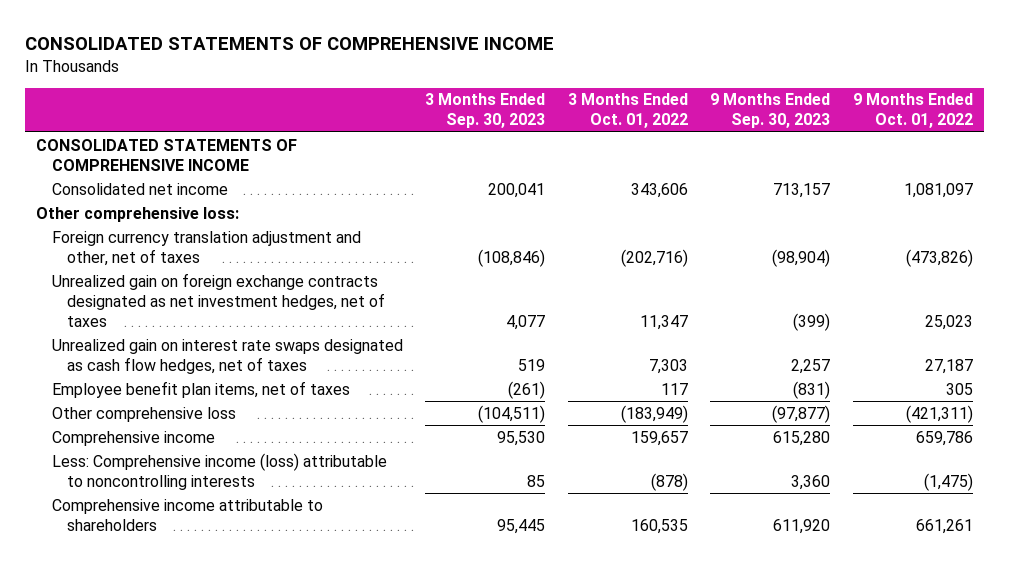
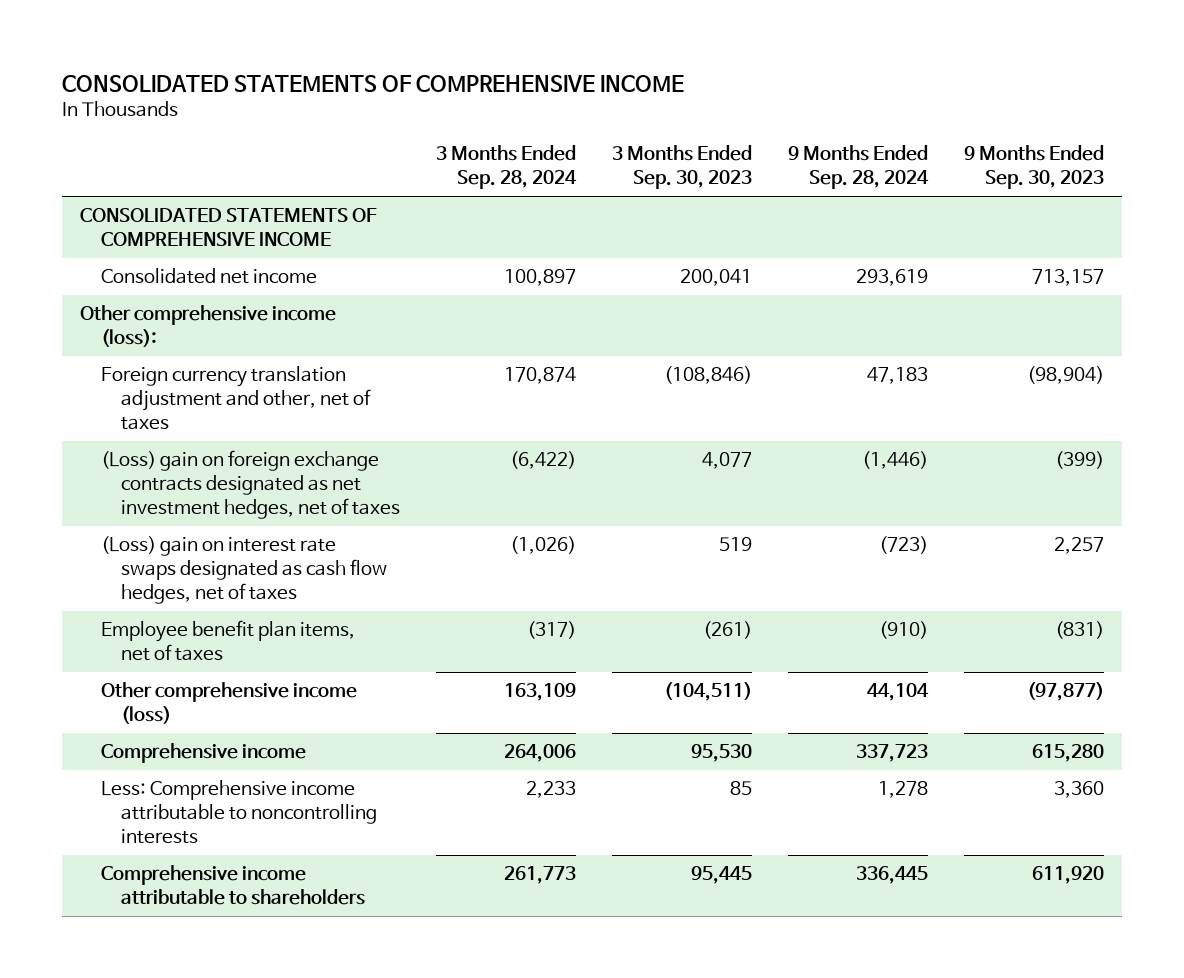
- | 3 Months Ended Sep. 30, 2023 | 3 Months Ended Oct. 01, 2022 | 9 Months Ended Sep. 30, 2023 | 9 Months Ended Oct. 01, 2022
+ | 3 Months Ended Sep. 28, 2024 | 3 Months Ended Sep. 30, 2023 | 9 Months Ended Sep. 28, 2024 | 9 Months Ended Sep. 30, 2023
- Other comprehensive loss:
+ Other comprehensive income (loss):
- Unrealized gain on foreign exchange contracts designated as net investment hedges, net of taxes | 4,077 | 11,347 | (399) | 25,023
- Unrealized gain on interest rate swaps designated as cash flow hedges, net of taxes | 519 | 7,303 | 2,257 | 27,187
+ (Loss) gain on foreign exchange contracts designated as net investment hedges, net of taxes | (6,422) | 4,077 | (1,446) | (399)
+ (Loss) gain on interest rate swaps designated as cash flow hedges, net of taxes | (1,026) | 519 | (723) | 2,257
- Other comprehensive loss | (104,511) | (183,949) | (97,877) | (421,311)
+ Other comprehensive income (loss) | 163,109 | (104,511) | 44,104 | (97,877)
- Less: Comprehensive income (loss) attributable to noncontrolling interests | 85 | (878) | 3,360 | (1,475)
+ Less: Comprehensive income attributable to noncontrolling interests | 2,233 | 85 | 1,278 | 3,360

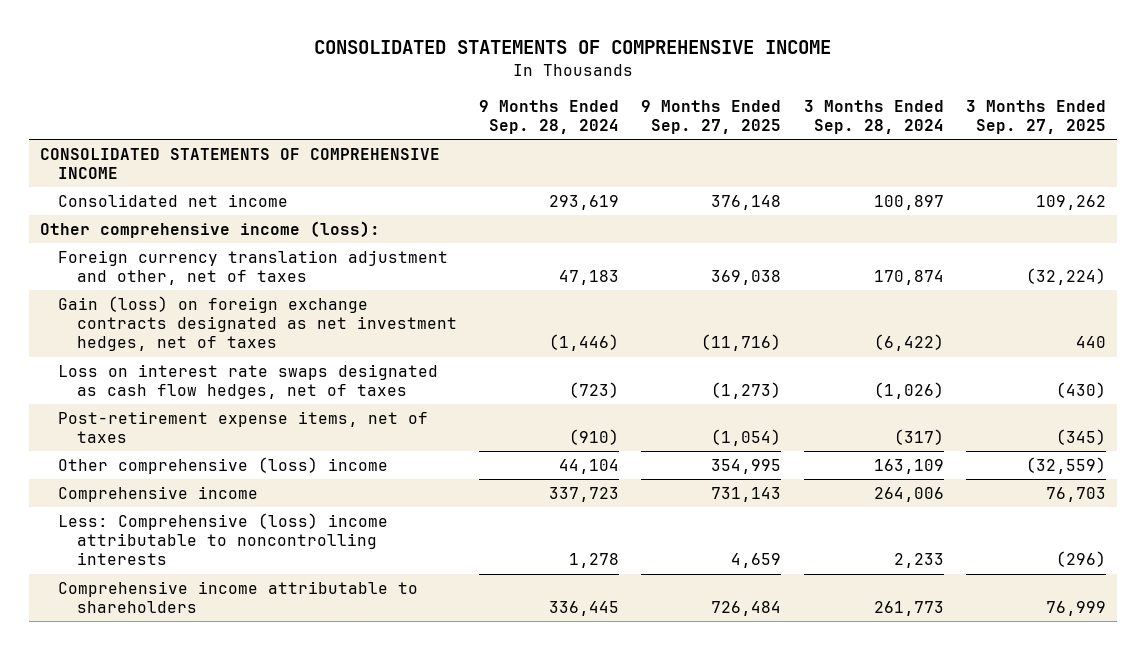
- | 3 Months Ended Sep. 28, 2024 | 3 Months Ended Sep. 30, 2023 | 9 Months Ended Sep. 28, 2024 | 9 Months Ended Sep. 30, 2023
+ | 9 Months Ended Sep. 28, 2024 | 9 Months Ended Sep. 27, 2025 | 3 Months Ended Sep. 28, 2024 | 3 Months Ended Sep. 27, 2025
- (Loss) gain on foreign exchange contracts designated as net investment hedges, net of taxes | (6,422) | 4,077 | (1,446) | (399)
- (Loss) gain on interest rate swaps designated as cash flow hedges, net of taxes | (1,026) | 519 | (723) | 2,257
- Employee benefit plan items, net of taxes | (317) | (261) | (910) | (831)
- Other comprehensive income (loss) | 163,109 | (104,511) | 44,104 | (97,877)
+ Gain (loss) on foreign exchange contracts designated as net investment hedges, net of taxes | (1,446) | (11,716) | (6,422) | 440
+ Loss on interest rate swaps designated as cash flow hedges, net of taxes | (723) | (1,273) | (1,026) | (430)
+ Post-retirement expense items, net of taxes | (910) | (1,054) | (317) | (345)
+ Other comprehensive (loss) income | 44,104 | 354,995 | 163,109 | (32,559)
- Less: Comprehensive income attributable to noncontrolling interests | 2,233 | 85 | 1,278 | 3,360
+ Less: Comprehensive (loss) income attributable to noncontrolling interests | 1,278 | 4,659 | 2,233 | (296)

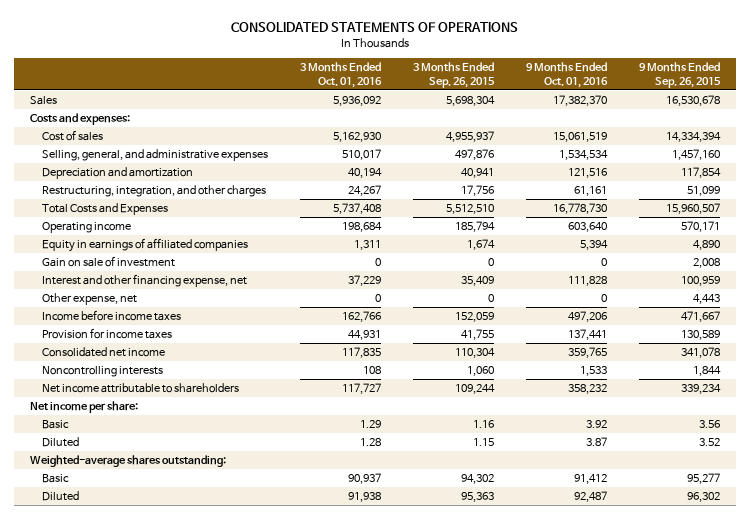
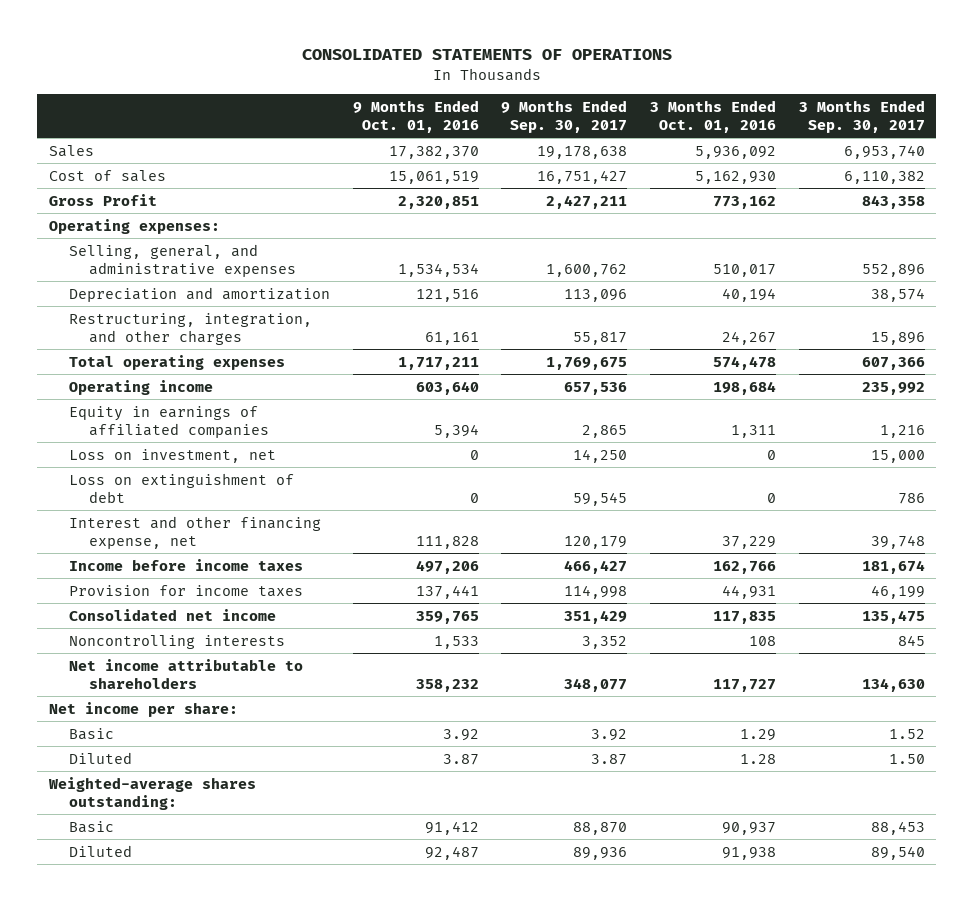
- | 3 Months Ended Oct. 01, 2016 | 3 Months Ended Sep. 26, 2015 | 9 Months Ended Oct. 01, 2016 | 9 Months Ended Sep. 26, 2015
+ | 9 Months Ended Oct. 01, 2016 | 9 Months Ended Sep. 30, 2017 | 3 Months Ended Oct. 01, 2016 | 3 Months Ended Sep. 30, 2017
- Costs and expenses:
+ Gross Profit | 2,320,851 | 2,427,211 | 773,162 | 843,358
+ Operating expenses:
- Total Costs and Expenses | 5,737,408 | 5,512,510 | 16,778,730 | 15,960,507
+ Total operating expenses | 1,717,211 | 1,769,675 | 574,478 | 607,366
- Gain on sale of investment | 0 | 0 | 0 | 2,008
+ Loss on investment, net | 0 | 14,250 | 0 | 15,000
+ Loss on extinguishment of debt | 0 | 59,545 | 0 | 786
- Other expense, net | 0 | 0 | 0 | 4,443

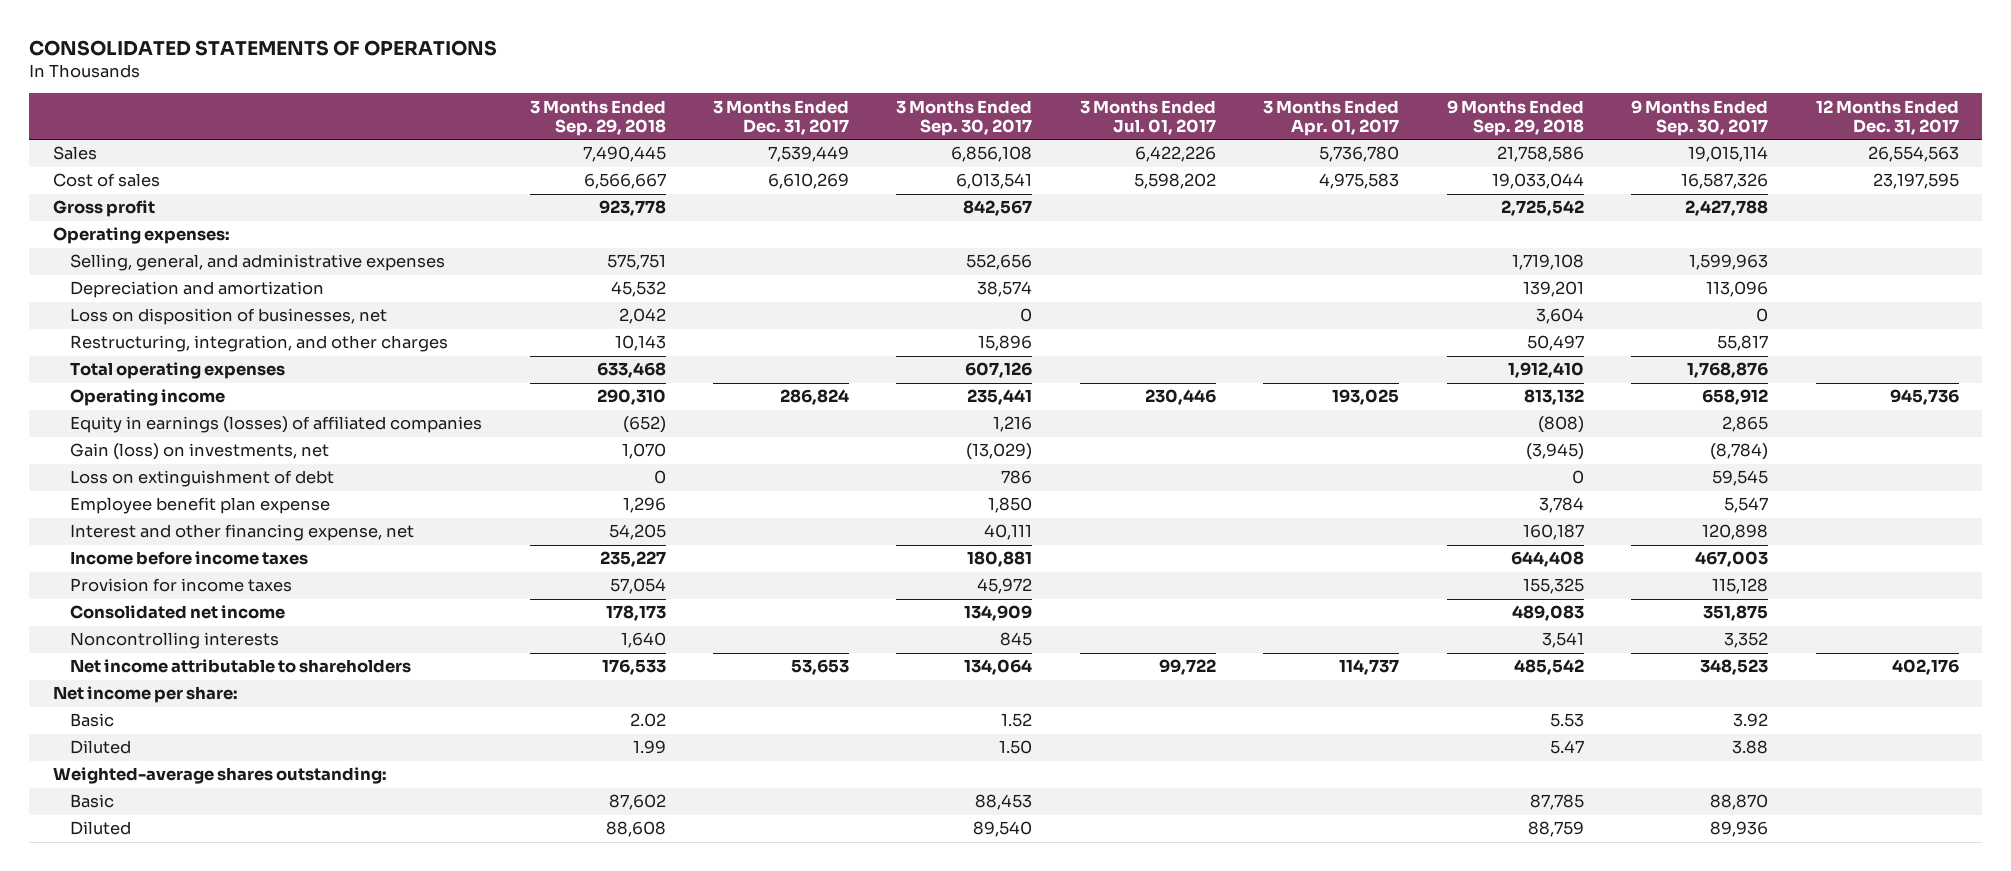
- | 9 Months Ended Oct. 01, 2016 | 9 Months Ended Sep. 30, 2017 | 3 Months Ended Oct. 01, 2016 | 3 Months Ended Sep. 30, 2017
+ | 3 Months Ended Sep. 29, 2018 | 3 Months Ended Dec. 31, 2017 | 3 Months Ended Sep. 30, 2017 | 3 Months Ended Jul. 01, 2017 | 3 Months Ended Apr. 01, 2017 | 9 Months Ended Sep. 29, 2018 | 9 Months Ended Sep. 30, 2017 | 12 Months Ended Dec. 31, 2017
- Sales | 17,382,370 | 19,178,638 | 5,936,092 | 6,953,740
- Cost of sales | 15,061,519 | 16,751,427 | 5,162,930 | 6,110,382
- Gross Profit | 2,320,851 | 2,427,211 | 773,162 | 843,358
+ Sales | 7,490,445 | 7,539,449 | 6,856,108 | 6,422,226 | 5,736,780 | 21,758,586 | 19,015,114 | 26,554,563
+ Cost of sales | 6,566,667 | 6,610,269 | 6,013,541 | 5,598,202 | 4,975,583 | 19,033,044 | 16,587,326 | 23,197,595
+ Gross profit | 923,778 | | 842,567 | | | 2,725,542 | 2,427,788 |
- Selling, general, and administrative expenses | 1,534,534 | 1,600,762 | 510,017 | 552,896
+ Selling, general, and administrative expenses | 575,751 | | 552,656 | | | 1,719,108 | 1,599,963 |
+ Loss on disposition of businesses, net | 2,042 | | 0 | | | 3,604 | 0 |
- Total operating expenses | 1,717,211 | 1,769,675 | 574,478 | 607,366
- Operating income | 603,640 | 657,536 | 198,684 | 235,992
- Equity in earnings of affiliated companies | 5,394 | 2,865 | 1,311 | 1,216
- Loss on investment, net | 0 | 14,250 | 0 | 15,000
+ Total operating expenses | 633,468 | | 607,126 | | | 1,912,410 | 1,768,876 |
+ Operating income | 290,310 | 286,824 | 235,441 | 230,446 | 193,025 | 813,132 | 658,912 | 945,736
+ Equity in earnings (losses) of affiliated companies | (652) | | 1,216 | | | (808) | 2,865 |
+ Gain (loss) on investments, net | 1,070 | | (13,029) | | | (3,945) | (8,784) |
- Interest and other financing expense, net | 111,828 | 120,179 | 37,229 | 39,748
- Income before income taxes | 497,206 | 466,427 | 162,766 | 181,674
- Provision for income taxes | 137,441 | 114,998 | 44,931 | 46,199
- Consolidated net income | 359,765 | 351,429 | 117,835 | 135,475
+ Employee benefit plan expense | 1,296 | | 1,850 | | | 3,784 | 5,547 |
+ Interest and other financing expense, net | 54,205 | | 40,111 | | | 160,187 | 120,898 |
+ Income before income taxes | 235,227 | | 180,881 | | | 644,408 | 467,003 |
+ Provision for income taxes | 57,054 | | 45,972 | | | 155,325 | 115,128 |
+ Consolidated net income | 178,173 | | 134,909 | | | 489,083 | 351,875 |
- Net income attributable to shareholders | 358,232 | 348,077 | 117,727 | 134,630
+ Net income attributable to shareholders | 176,533 | 53,653 | 134,064 | 99,722 | 114,737 | 485,542 | 348,523 | 402,176
- Diluted | 3.87 | 3.87 | 1.28 | 1.50
+ Diluted | 1.99 | | 1.50 | | | 5.47 | 3.88 |

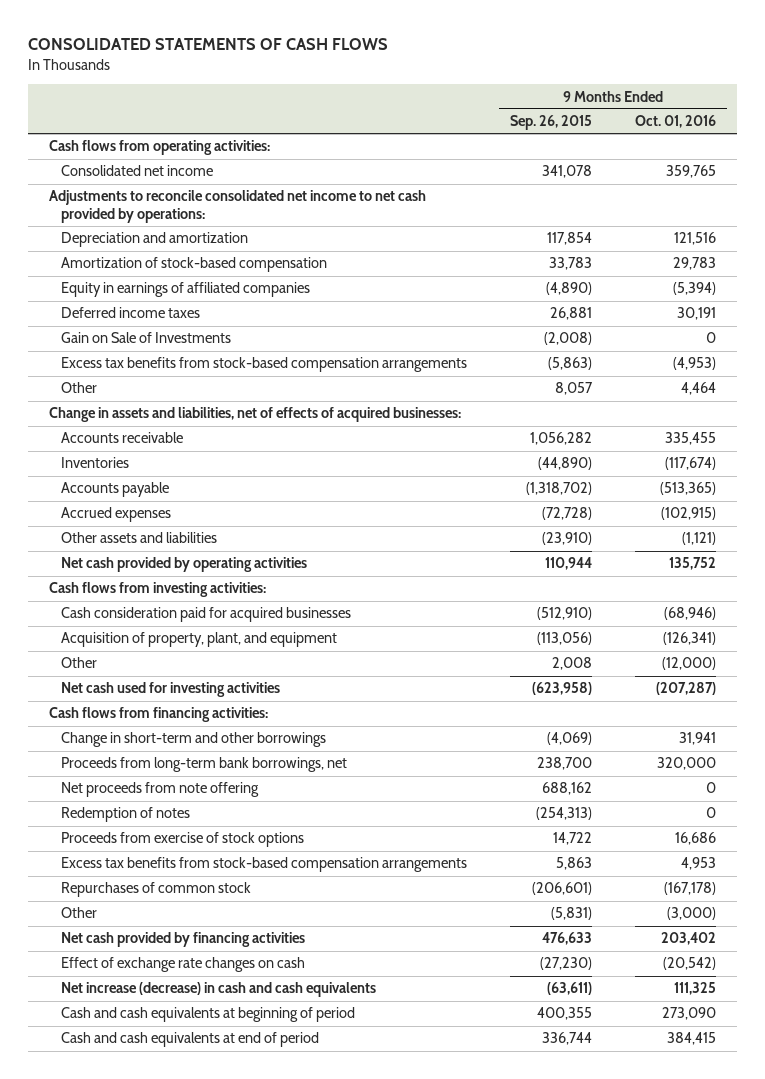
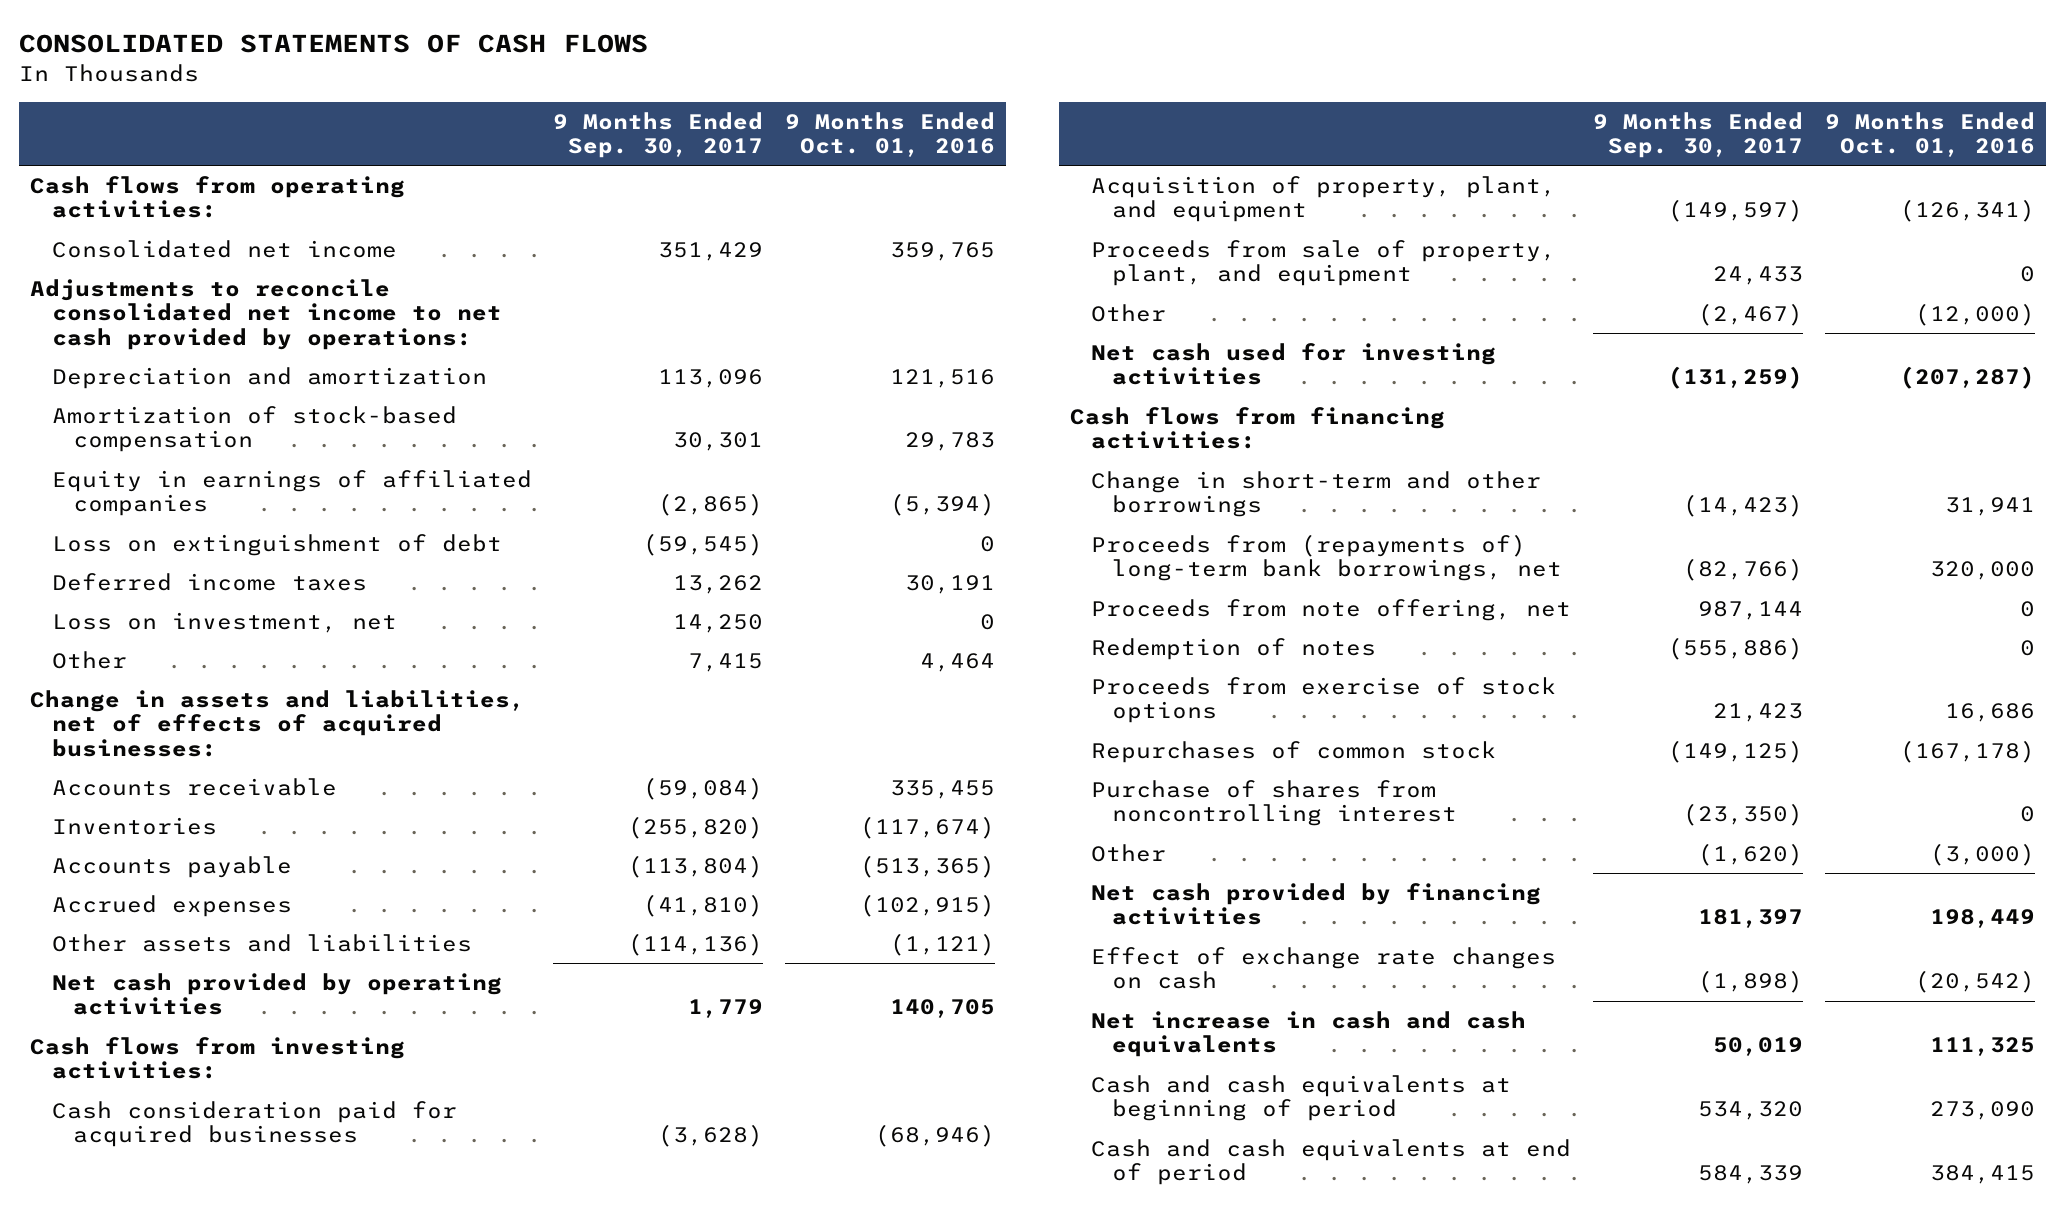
- | 9 Months Ended Sep. 26, 2015 | 9 Months Ended Oct. 01, 2016
+ | 9 Months Ended Sep. 30, 2017 | 9 Months Ended Oct. 01, 2016
+ Loss on extinguishment of debt | (59,545) | 0
- Gain on Sale of Investments | (2,008) | 0
- Excess tax benefits from stock-based compensation arrangements | (5,863) | (4,953)
+ Loss on investment, net | 14,250 | 0
- Net cash provided by operating activities | 110,944 | 135,752
+ Net cash provided by operating activities | 1,779 | 140,705
+ Proceeds from sale of property, plant, and equipment | 24,433 | 0
- Proceeds from long-term bank borrowings, net | 238,700 | 320,000
- Net proceeds from note offering | 688,162 | 0
+ Proceeds from (repayments of) long-term bank borrowings, net | (82,766) | 320,000
+ Proceeds from note offering, net | 987,144 | 0
- Excess tax benefits from stock-based compensation arrangements | 5,863 | 4,953
+ Purchase of shares from noncontrolling interest | (23,350) | 0
- Net cash provided by financing activities | 476,633 | 203,402
+ Net cash provided by financing activities | 181,397 | 198,449
- Net increase (decrease) in cash and cash equivalents | (63,611) | 111,325
+ Net increase in cash and cash equivalents | 50,019 | 111,325

